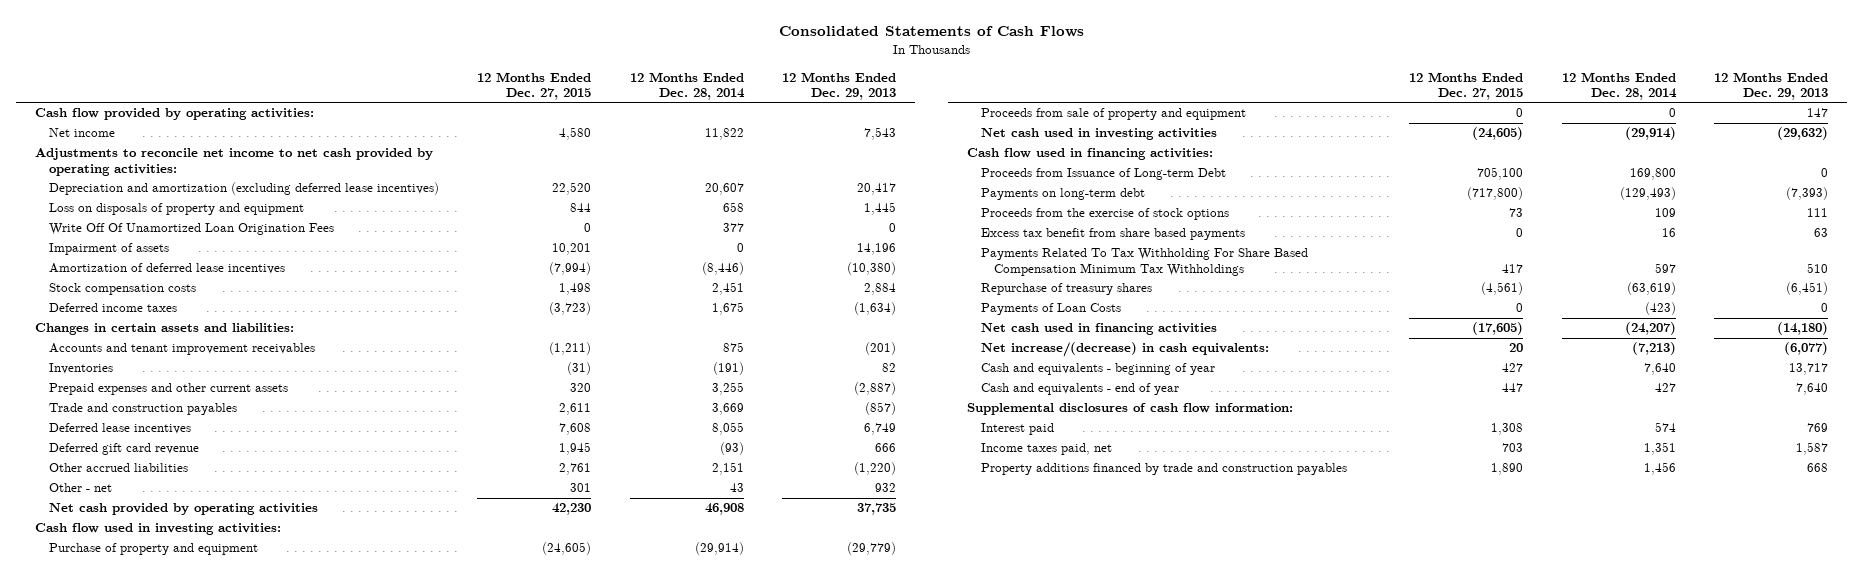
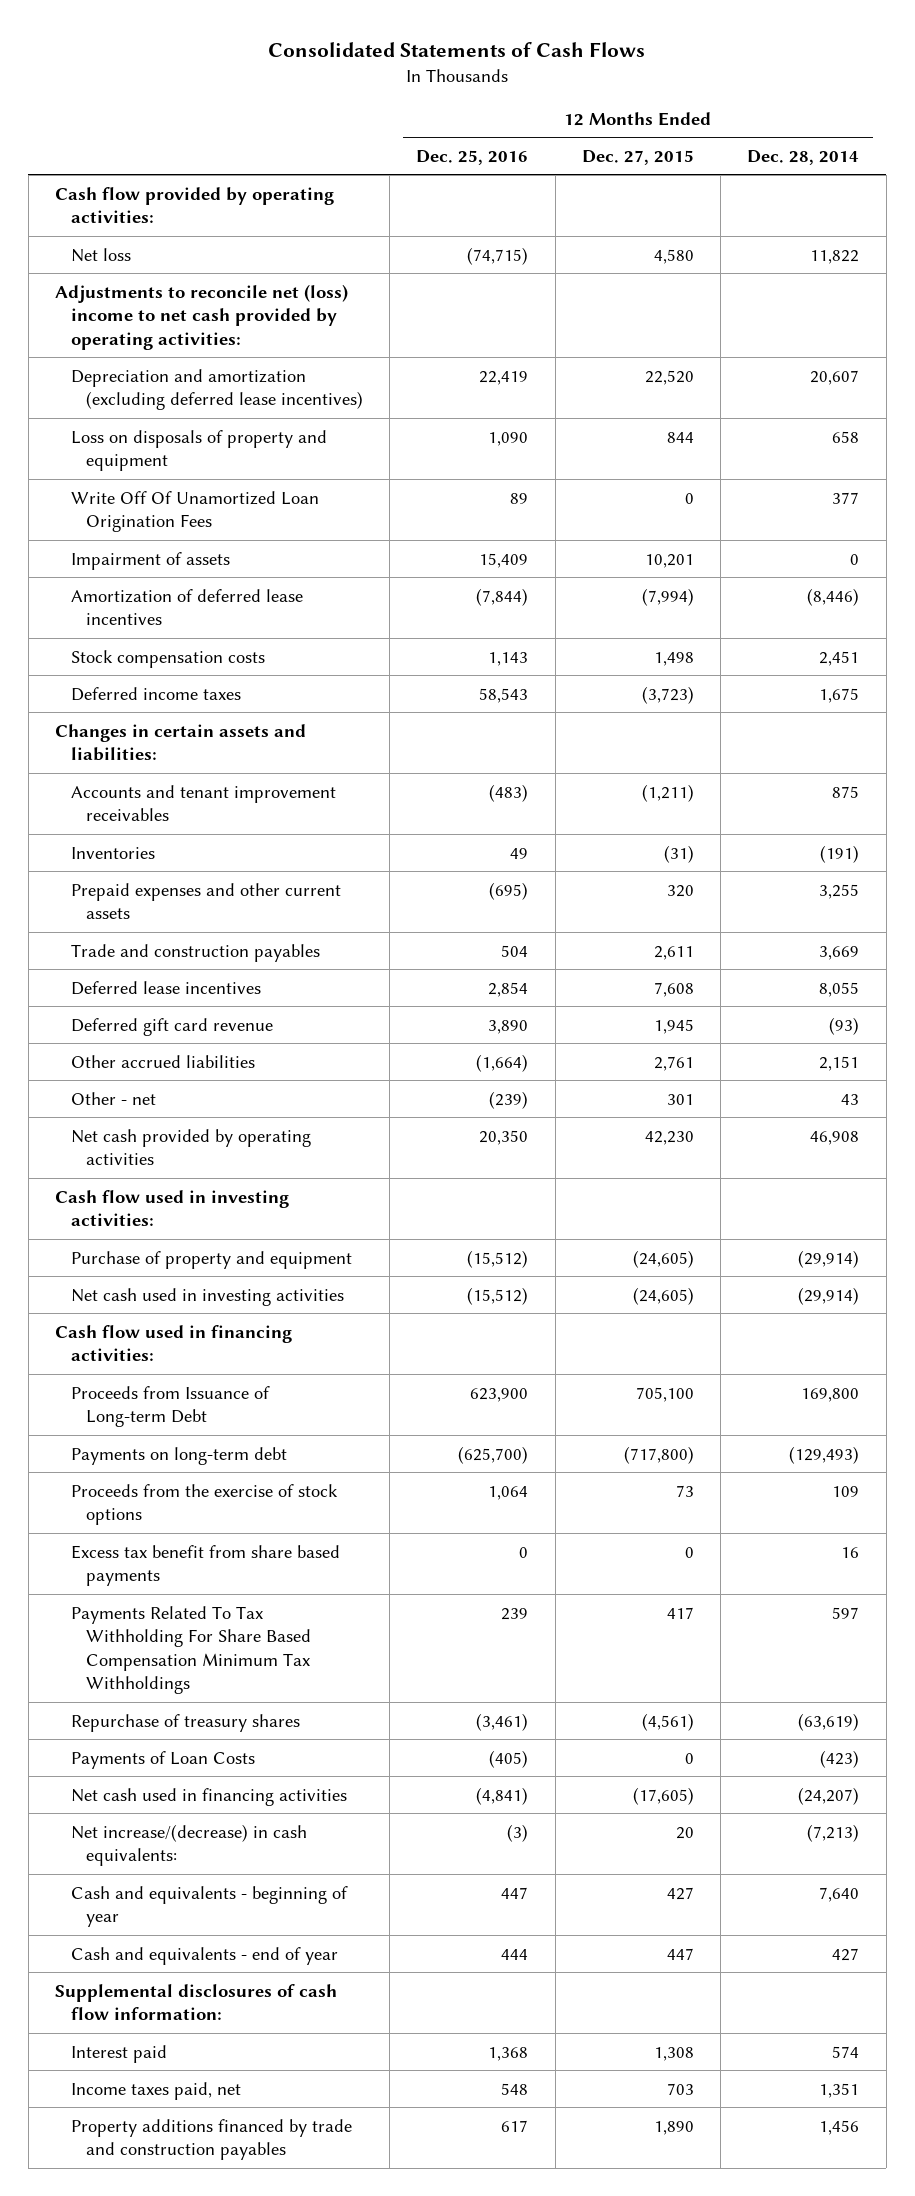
- | 12 Months Ended Dec. 27, 2015 | 12 Months Ended Dec. 28, 2014 | 12 Months Ended Dec. 29, 2013
+ | 12 Months Ended Dec. 25, 2016 | 12 Months Ended Dec. 27, 2015 | 12 Months Ended Dec. 28, 2014
- Net income | 4,580 | 11,822 | 7,543
- Adjustments to reconcile net income to net cash provided by operating activities:
+ Net loss | (74,715) | 4,580 | 11,822
+ Adjustments to reconcile net (loss) income to net cash provided by operating activities:
- Proceeds from sale of property and equipment | 0 | 0 | 147

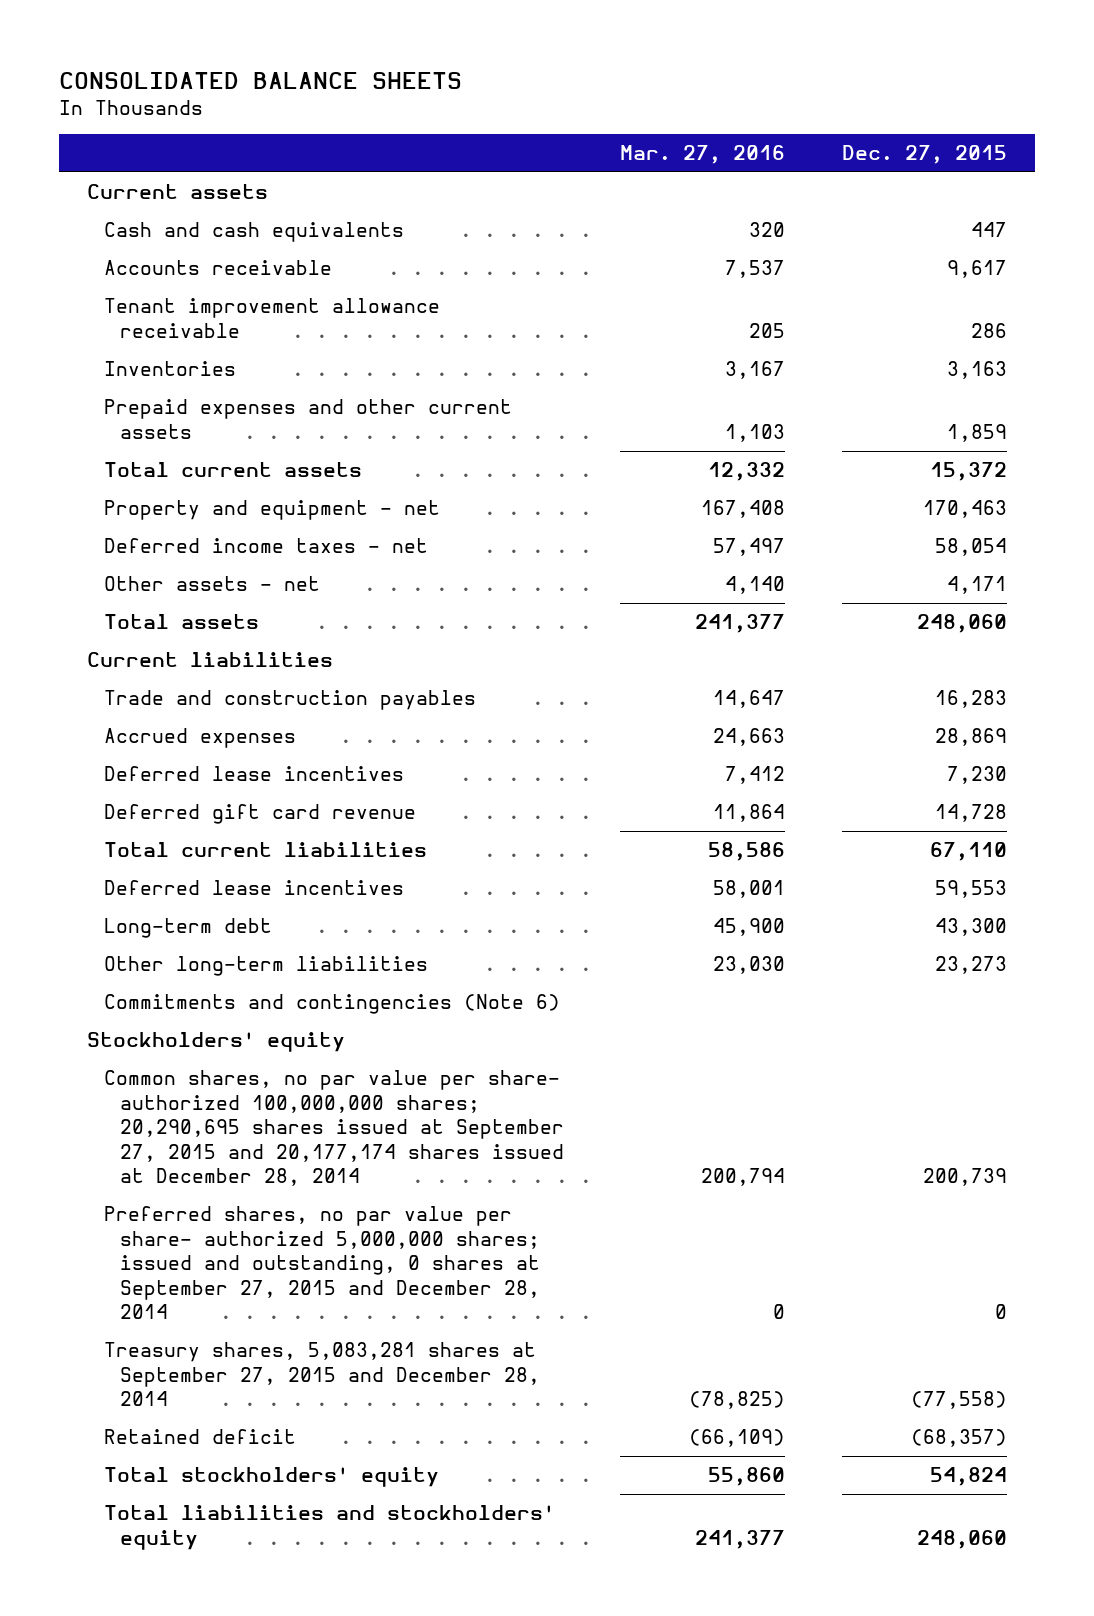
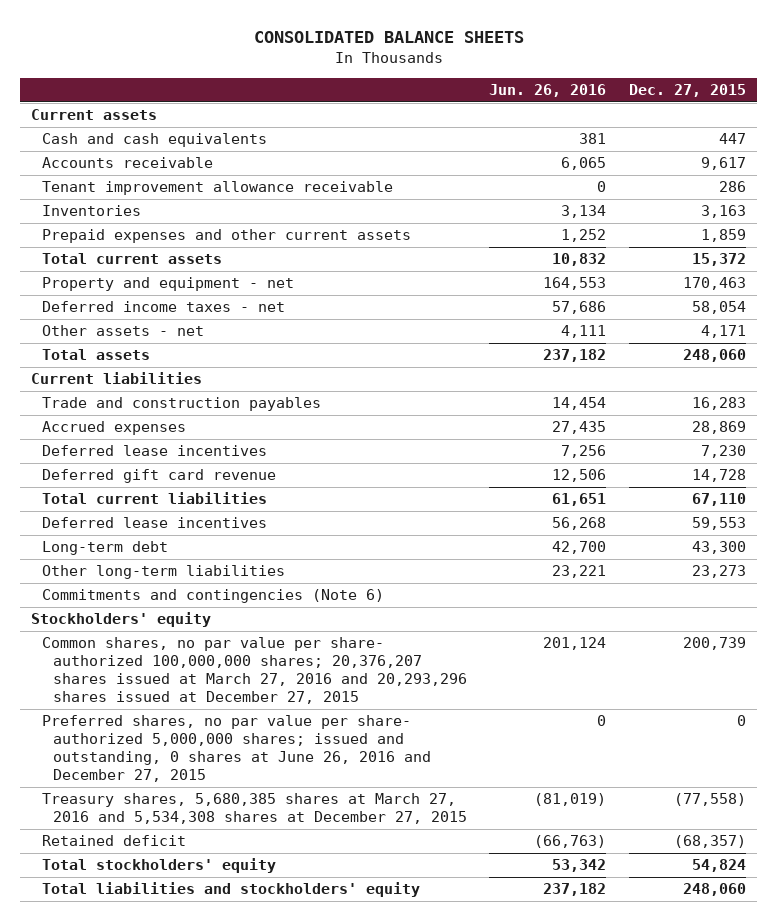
- | Mar. 27, 2016 | Dec. 27, 2015
+ | Jun. 26, 2016 | Dec. 27, 2015
- Common shares, no par value per share- authorized 100,000,000 shares; 20,290,695 shares issued at September 27, 2015 and 20,177,174 shares issued at December 28, 2014 | 200,794 | 200,739
- Preferred shares, no par value per share- authorized 5,000,000 shares; issued and outstanding, 0 shares at September 27, 2015 and December 28, 2014 | 0 | 0
- Treasury shares, 5,083,281 shares at September 27, 2015 and December 28, 2014 | (78,825) | (77,558)
+ Common shares, no par value per share- authorized 100,000,000 shares; 20,376,207 shares issued at March 27, 2016 and 20,293,296 shares issued at December 27, 2015 | 201,124 | 200,739
+ Preferred shares, no par value per share- authorized 5,000,000 shares; issued and outstanding, 0 shares at June 26, 2016 and December 27, 2015 | 0 | 0
+ Treasury shares, 5,680,385 shares at March 27, 2016 and 5,534,308 shares at December 27, 2015 | (81,019) | (77,558)

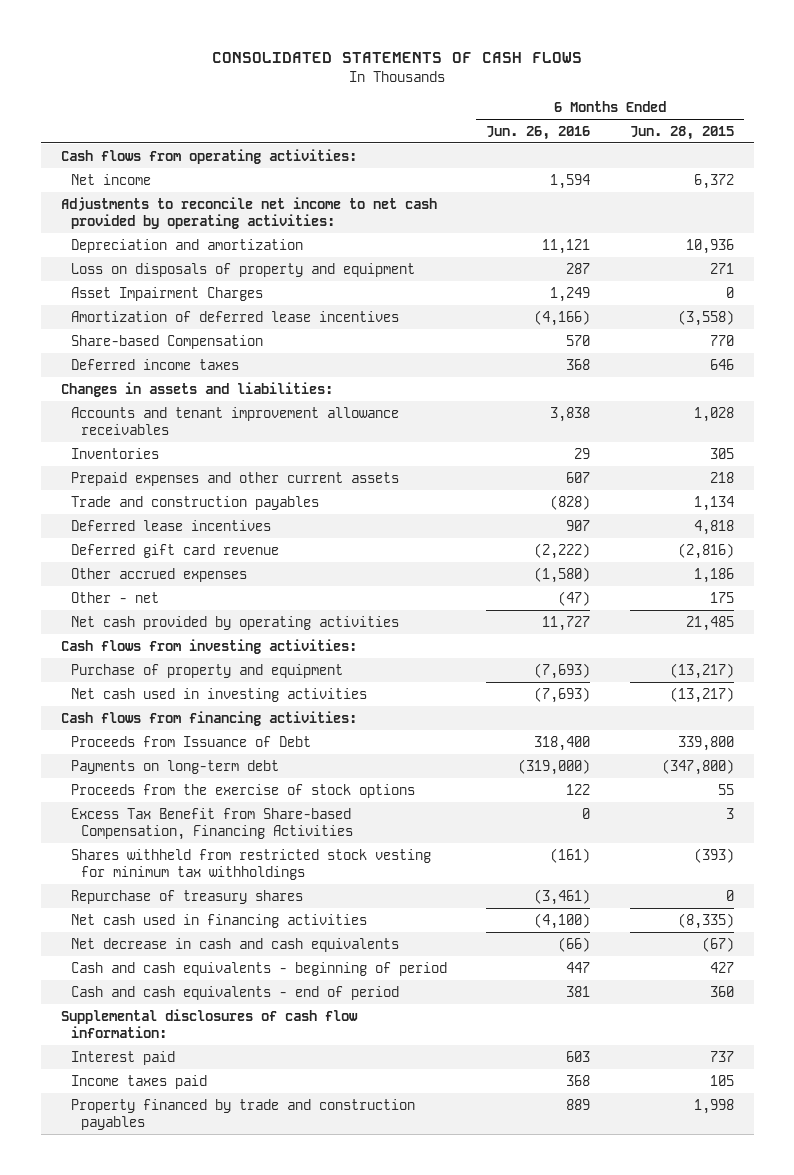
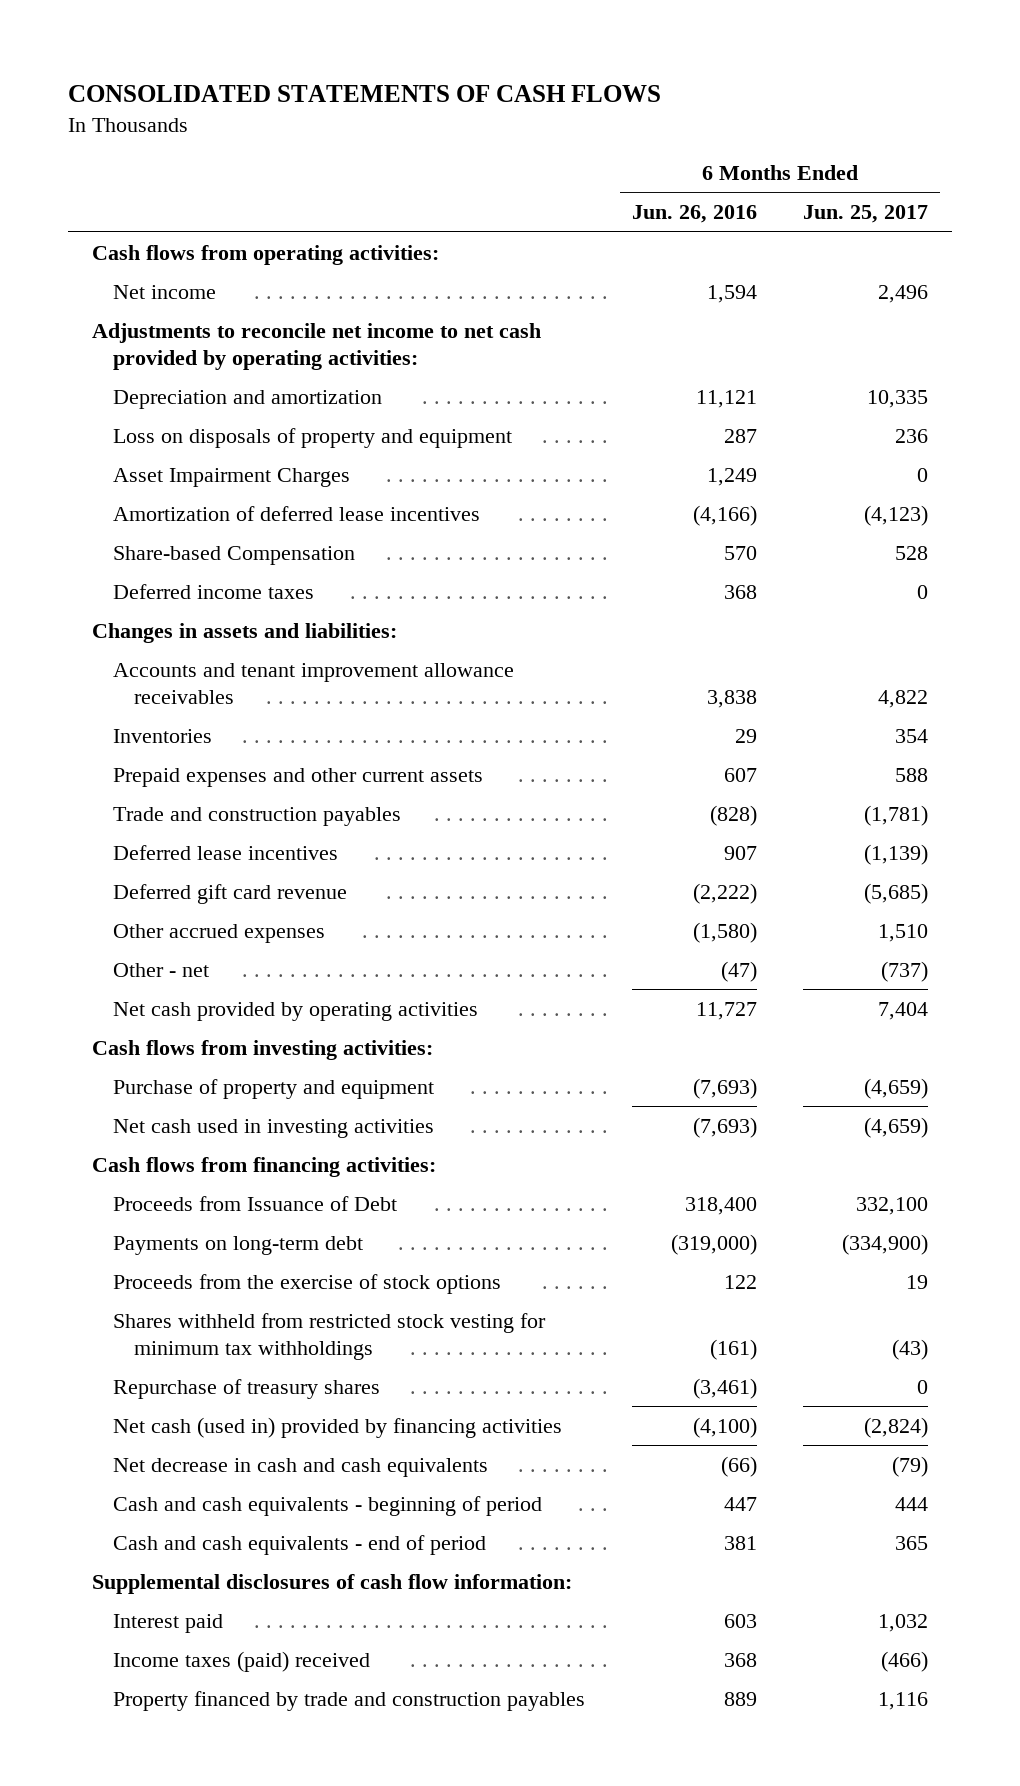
- | 6 Months Ended Jun. 26, 2016 | 6 Months Ended Jun. 28, 2015
+ | 6 Months Ended Jun. 26, 2016 | 6 Months Ended Jun. 25, 2017
- Excess Tax Benefit from Share-based Compensation, Financing Activities | 0 | 3
- Net cash used in financing activities | (4,100) | (8,335)
+ Net cash (used in) provided by financing activities | (4,100) | (2,824)
- Income taxes paid | 368 | 105
+ Income taxes (paid) received | 368 | (466)

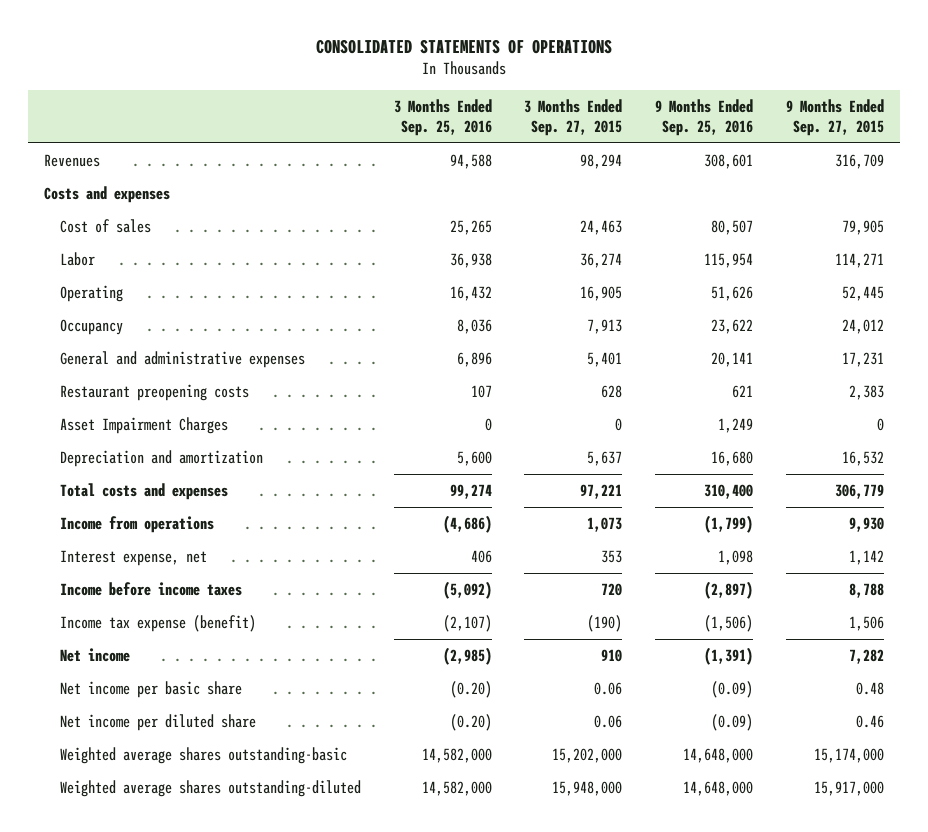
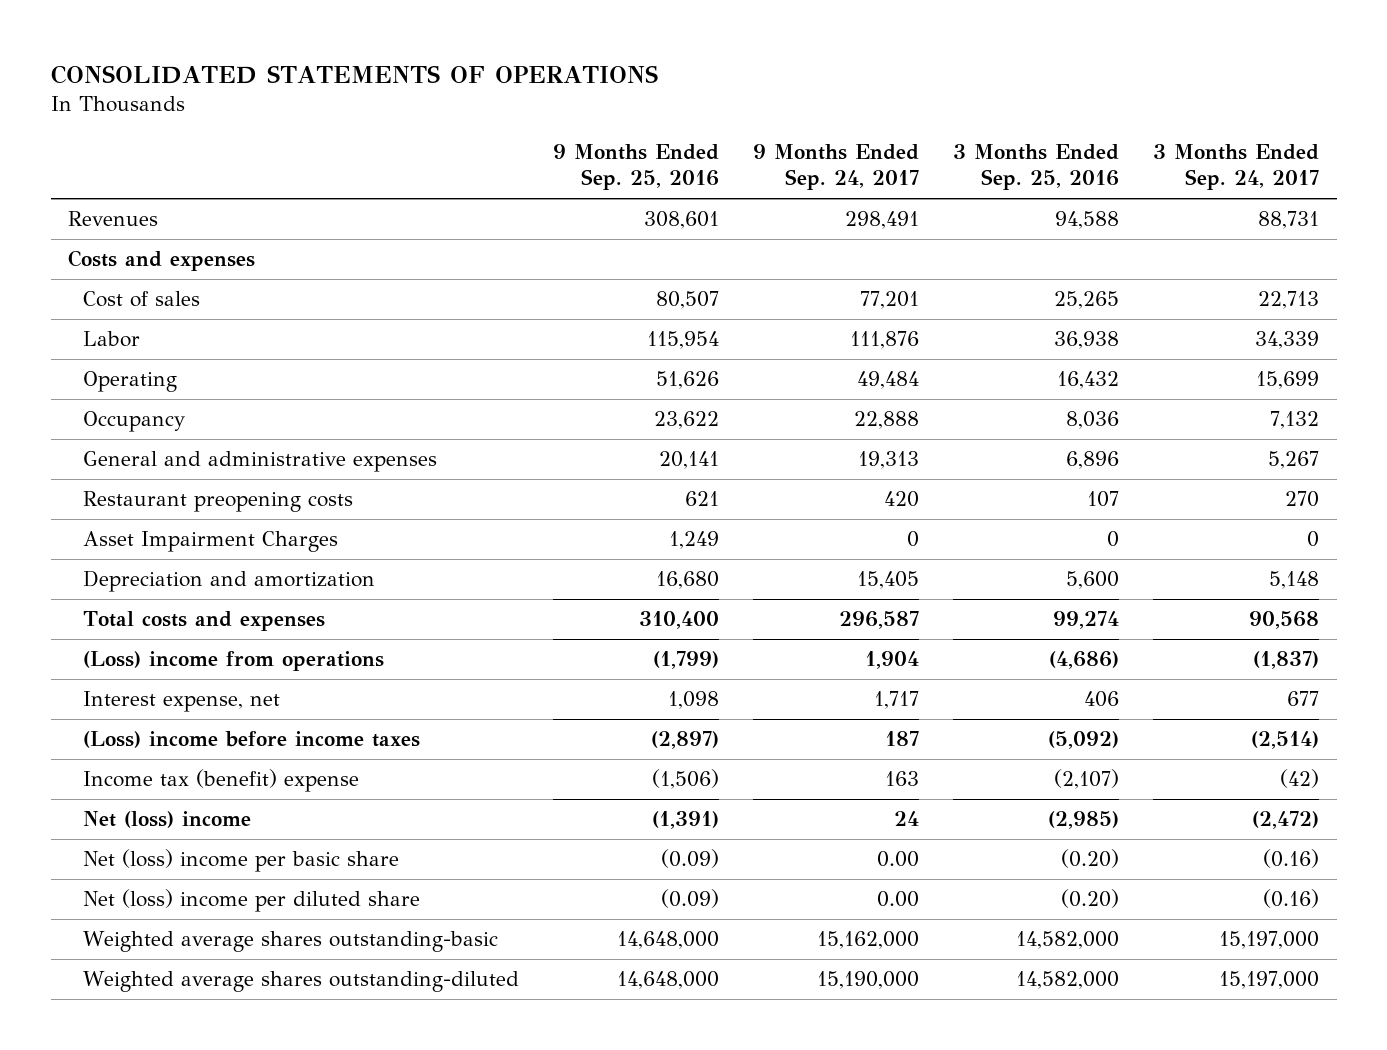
- | 3 Months Ended Sep. 25, 2016 | 3 Months Ended Sep. 27, 2015 | 9 Months Ended Sep. 25, 2016 | 9 Months Ended Sep. 27, 2015
+ | 9 Months Ended Sep. 25, 2016 | 9 Months Ended Sep. 24, 2017 | 3 Months Ended Sep. 25, 2016 | 3 Months Ended Sep. 24, 2017
- Income from operations | (4,686) | 1,073 | (1,799) | 9,930
+ (Loss) income from operations | (1,799) | 1,904 | (4,686) | (1,837)
- Income before income taxes | (5,092) | 720 | (2,897) | 8,788
- Income tax expense (benefit) | (2,107) | (190) | (1,506) | 1,506
- Net income | (2,985) | 910 | (1,391) | 7,282
- Net income per basic share | (0.20) | 0.06 | (0.09) | 0.48
- Net income per diluted share | (0.20) | 0.06 | (0.09) | 0.46
+ (Loss) income before income taxes | (2,897) | 187 | (5,092) | (2,514)
+ Income tax (benefit) expense | (1,506) | 163 | (2,107) | (42)
+ Net (loss) income | (1,391) | 24 | (2,985) | (2,472)
+ Net (loss) income per basic share | (0.09) | 0.00 | (0.20) | (0.16)
+ Net (loss) income per diluted share | (0.09) | 0.00 | (0.20) | (0.16)

